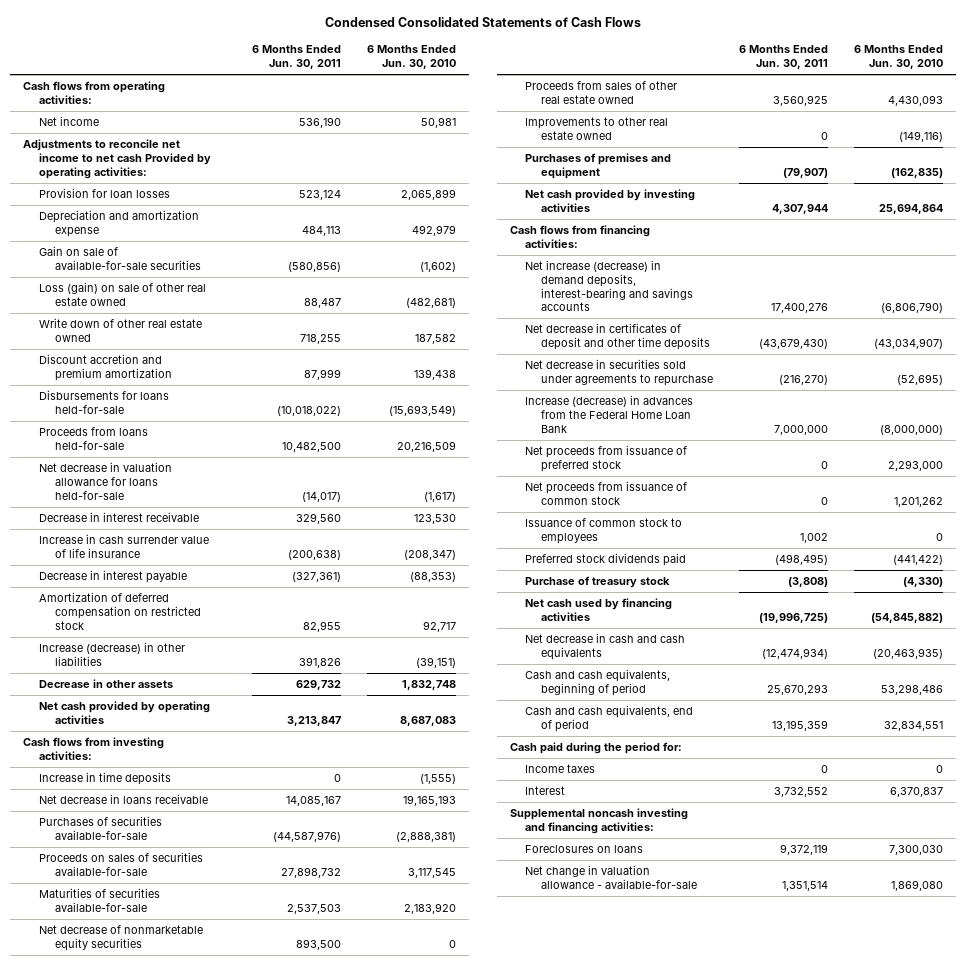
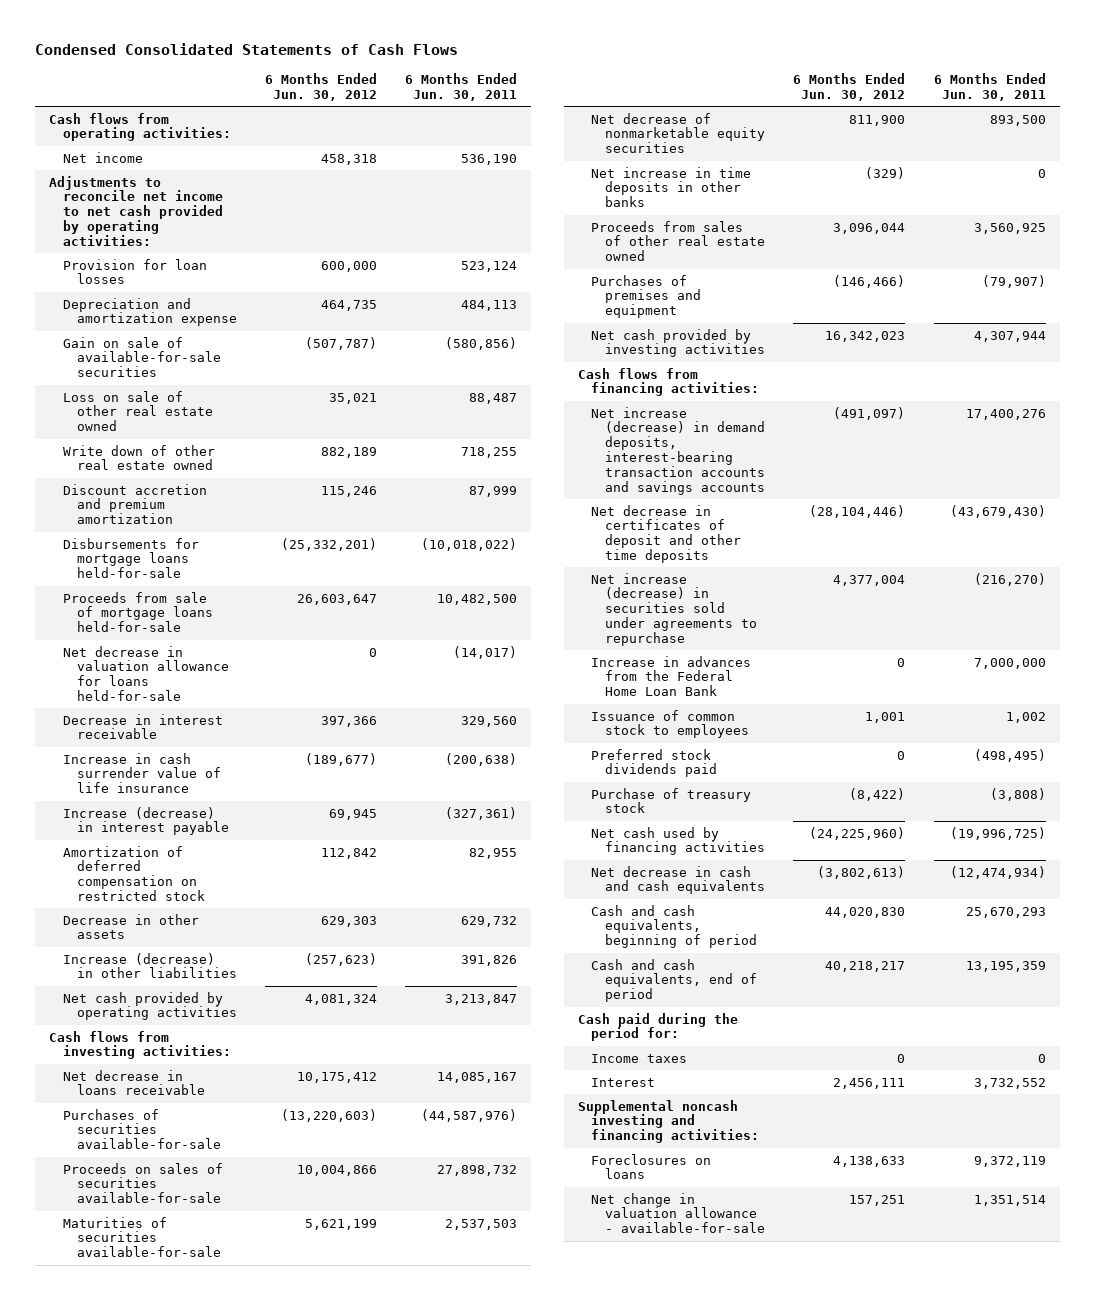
- | 6 Months Ended Jun. 30, 2011 | 6 Months Ended Jun. 30, 2010
+ | 6 Months Ended Jun. 30, 2012 | 6 Months Ended Jun. 30, 2011
- Adjustments to reconcile net income to net cash Provided by operating activities:
+ Adjustments to reconcile net income to net cash provided by operating activities:
- Loss (gain) on sale of other real estate owned | 88,487 | (482,681)
+ Loss on sale of other real estate owned | 35,021 | 88,487
- Disbursements for loans held-for-sale | (10,018,022) | (15,693,549)
- Proceeds from loans held-for-sale | 10,482,500 | 20,216,509
+ Disbursements for mortgage loans held-for-sale | (25,332,201) | (10,018,022)
+ Proceeds from sale of mortgage loans held-for-sale | 26,603,647 | 10,482,500
- Decrease in interest payable | (327,361) | (88,353)
+ Increase (decrease) in interest payable | 69,945 | (327,361)
moved down: Increase (decrease) in other liabilities | (257,623) | 391,826
- Increase in time deposits | 0 | (1,555)
+ Net increase in time deposits in other banks | (329) | 0
- Improvements to other real estate owned | 0 | (149,116)
- Net increase (decrease) in demand deposits, interest-bearing and savings accounts | 17,400,276 | (6,806,790)
+ Net increase (decrease) in demand deposits, interest-bearing transaction accounts and savings accounts | (491,097) | 17,400,276
- Net decrease in securities sold under agreements to repurchase | (216,270) | (52,695)
- Increase (decrease) in advances from the Federal Home Loan Bank | 7,000,000 | (8,000,000)
- Net proceeds from issuance of preferred stock | 0 | 2,293,000
- Net proceeds from issuance of common stock | 0 | 1,201,262
+ Net increase (decrease) in securities sold under agreements to repurchase | 4,377,004 | (216,270)
+ Increase in advances from the Federal Home Loan Bank | 0 | 7,000,000

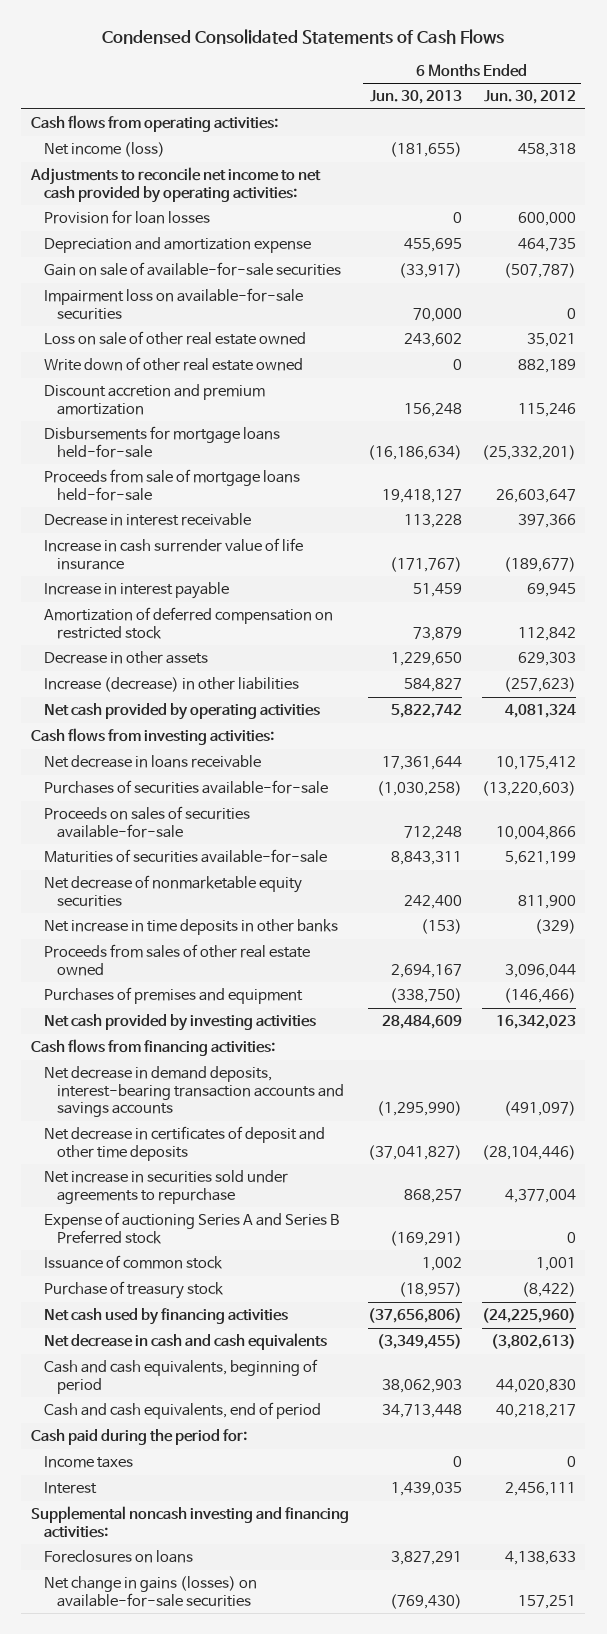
- | 6 Months Ended Jun. 30, 2012 | 6 Months Ended Jun. 30, 2011
+ | 6 Months Ended Jun. 30, 2013 | 6 Months Ended Jun. 30, 2012
- Net income | 458,318 | 536,190
+ Net income (loss) | (181,655) | 458,318
+ Impairment loss on available-for-sale securities | 70,000 | 0
- Net decrease in valuation allowance for loans held-for-sale | 0 | (14,017)
- Increase (decrease) in interest payable | 69,945 | (327,361)
+ Increase in interest payable | 51,459 | 69,945
- Net increase (decrease) in demand deposits, interest-bearing transaction accounts and savings accounts | (491,097) | 17,400,276
+ Net decrease in demand deposits, interest-bearing transaction accounts and savings accounts | (1,295,990) | (491,097)
- Net increase (decrease) in securities sold under agreements to repurchase | 4,377,004 | (216,270)
- Increase in advances from the Federal Home Loan Bank | 0 | 7,000,000
- Issuance of common stock to employees | 1,001 | 1,002
- Preferred stock dividends paid | 0 | (498,495)
+ Net increase in securities sold under agreements to repurchase | 868,257 | 4,377,004
+ Expense of auctioning Series A and Series B Preferred stock | (169,291) | 0
+ Issuance of common stock | 1,002 | 1,001
- Net change in valuation allowance - available-for-sale | 157,251 | 1,351,514
+ Net change in gains (losses) on available-for-sale securities | (769,430) | 157,251

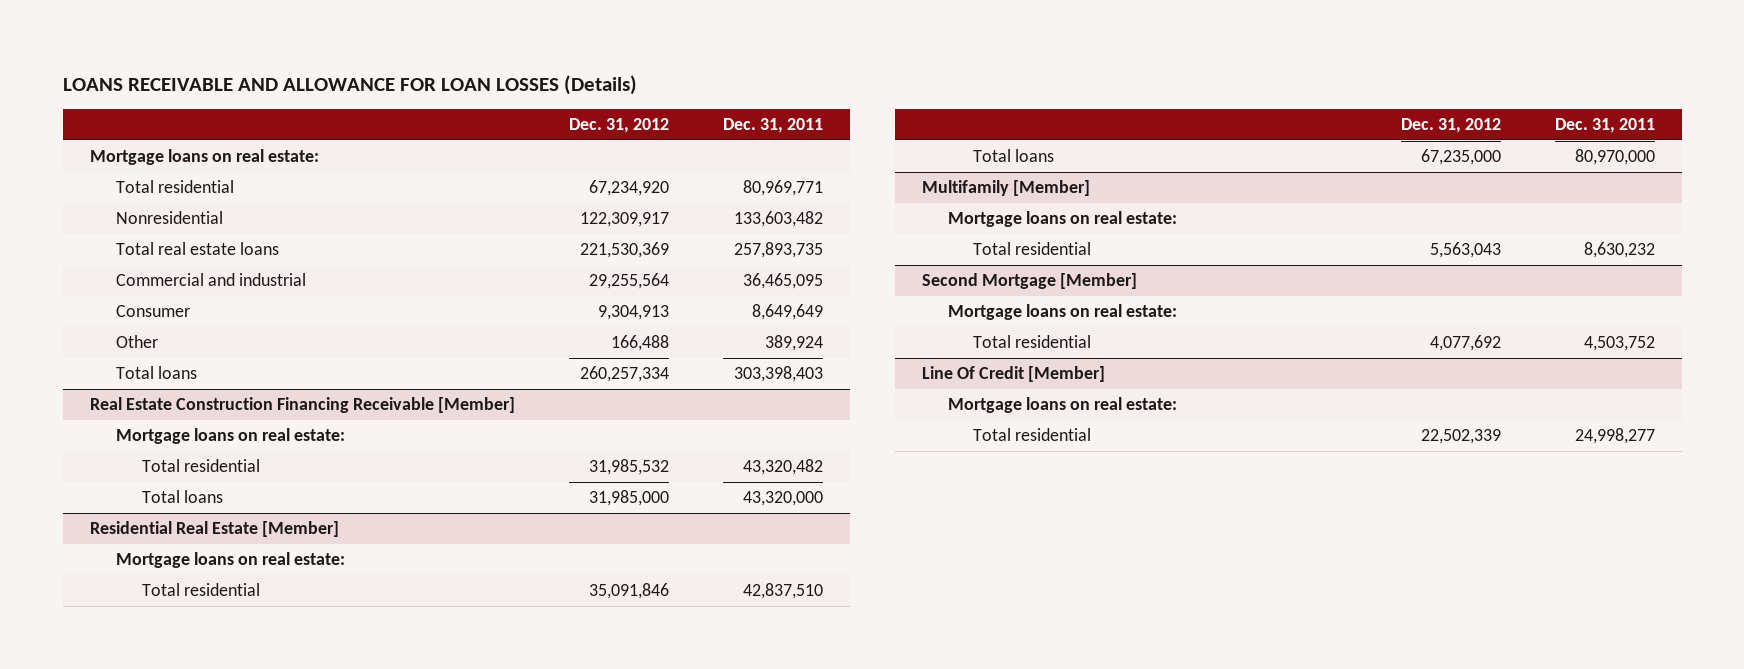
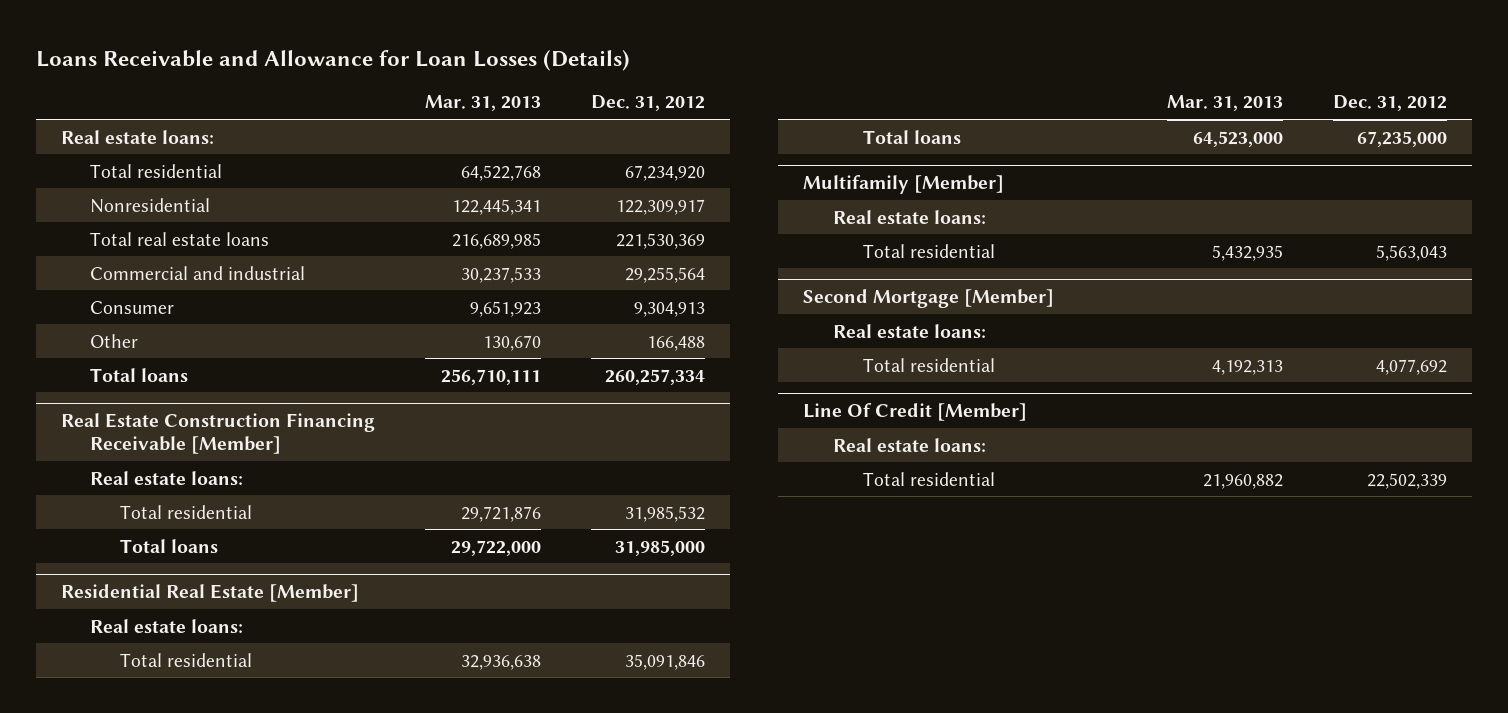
- LOANS RECEIVABLE AND ALLOWANCE FOR LOAN LOSSES (Details)
+ Loans Receivable and Allowance for Loan Losses (Details)
- | Dec. 31, 2012 | Dec. 31, 2011
+ | Mar. 31, 2013 | Dec. 31, 2012
- Mortgage loans on real estate:
+ Real estate loans:
@ Real Estate Construction Financing Receivable [Member]
- Mortgage loans on real estate:
+ Real estate loans:
@ Residential Real Estate [Member]
- Mortgage loans on real estate:
+ Real estate loans:
@ Multifamily [Member]
- Mortgage loans on real estate:
+ Real estate loans:
@ Second Mortgage [Member]
- Mortgage loans on real estate:
+ Real estate loans:
@ Line Of Credit [Member]
- Mortgage loans on real estate:
+ Real estate loans:

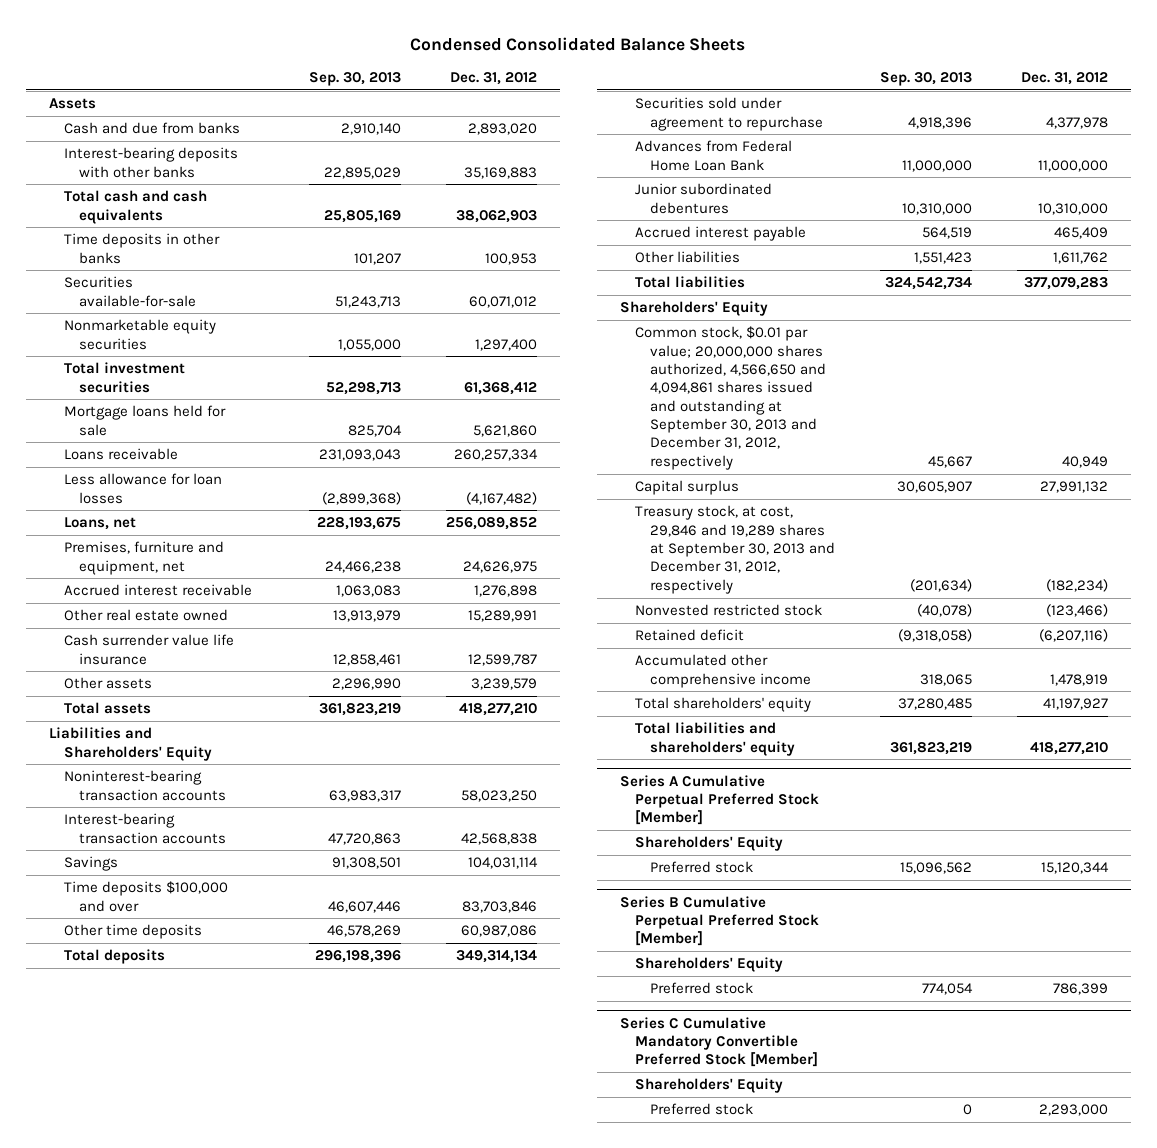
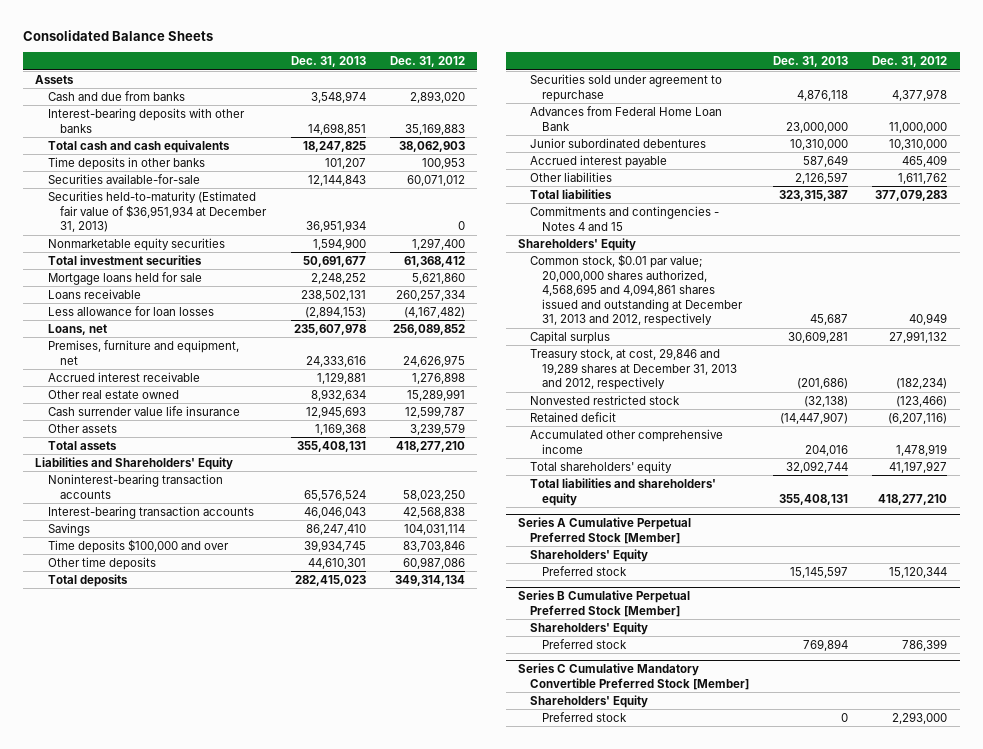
- Condensed Consolidated Balance Sheets
+ Consolidated Balance Sheets
- | Sep. 30, 2013 | Dec. 31, 2012
+ | Dec. 31, 2013 | Dec. 31, 2012
+ Securities held-to-maturity (Estimated fair value of $36,951,934 at December 31, 2013) | 36,951,934 | 0
+ Commitments and contingencies - Notes 4 and 15
- Common stock, $0.01 par value; 20,000,000 shares authorized, 4,566,650 and 4,094,861 shares issued and outstanding at September 30, 2013 and December 31, 2012, respectively | 45,667 | 40,949
+ Common stock, $0.01 par value; 20,000,000 shares authorized, 4,568,695 and 4,094,861 shares issued and outstanding at December 31, 2013 and 2012, respectively | 45,687 | 40,949
- Treasury stock, at cost, 29,846 and 19,289 shares at September 30, 2013 and December 31, 2012, respectively | (201,634) | (182,234)
+ Treasury stock, at cost, 29,846 and 19,289 shares at December 31, 2013 and 2012, respectively | (201,686) | (182,234)

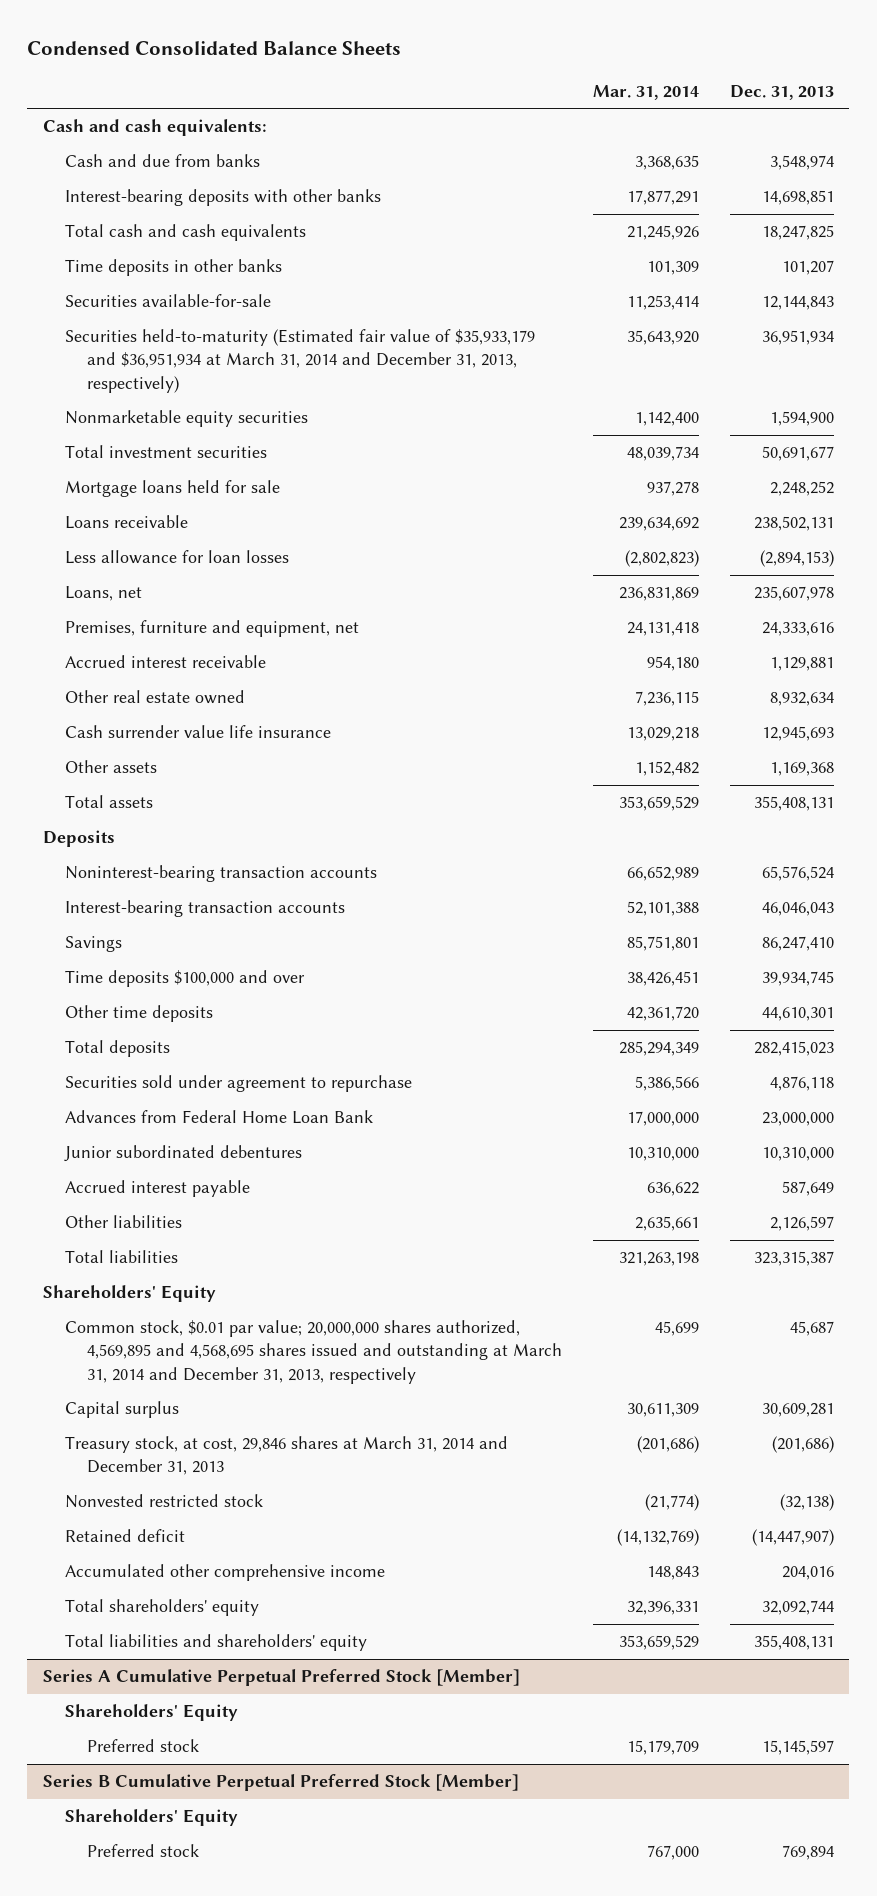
- Consolidated Balance Sheets
+ Condensed Consolidated Balance Sheets
- | Dec. 31, 2013 | Dec. 31, 2012
+ | Mar. 31, 2014 | Dec. 31, 2013
- Assets
+ Cash and cash equivalents:
- Securities held-to-maturity (Estimated fair value of $36,951,934 at December 31, 2013) | 36,951,934 | 0
+ Securities held-to-maturity (Estimated fair value of $35,933,179 and $36,951,934 at March 31, 2014 and December 31, 2013, respectively) | 35,643,920 | 36,951,934
- Liabilities and Shareholders' Equity
+ Deposits
- Commitments and contingencies - Notes 4 and 15
- Common stock, $0.01 par value; 20,000,000 shares authorized, 4,568,695 and 4,094,861 shares issued and outstanding at December 31, 2013 and 2012, respectively | 45,687 | 40,949
+ Common stock, $0.01 par value; 20,000,000 shares authorized, 4,569,895 and 4,568,695 shares issued and outstanding at March 31, 2014 and December 31, 2013, respectively | 45,699 | 45,687
- Treasury stock, at cost, 29,846 and 19,289 shares at December 31, 2013 and 2012, respectively | (201,686) | (182,234)
+ Treasury stock, at cost, 29,846 shares at March 31, 2014 and December 31, 2013 | (201,686) | (201,686)
- Series C Cumulative Mandatory Convertible Preferred Stock [Member]
- Shareholders' Equity
- Preferred stock | 0 | 2,293,000

